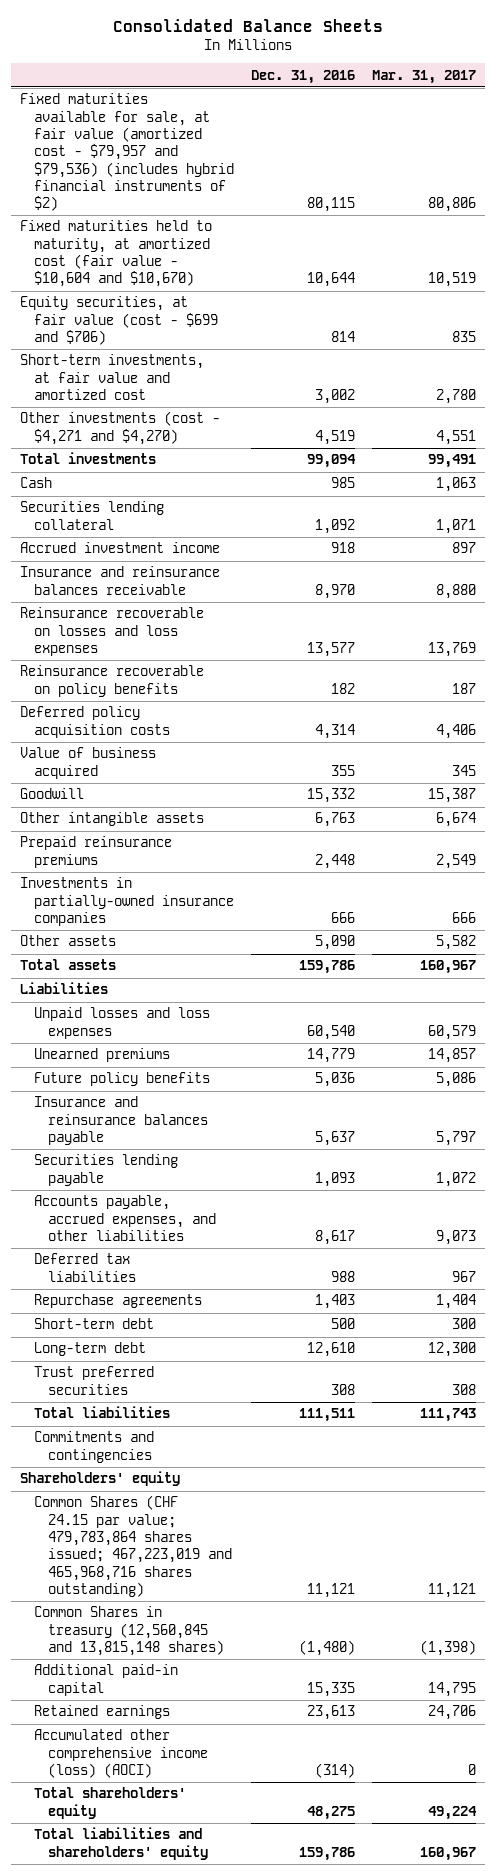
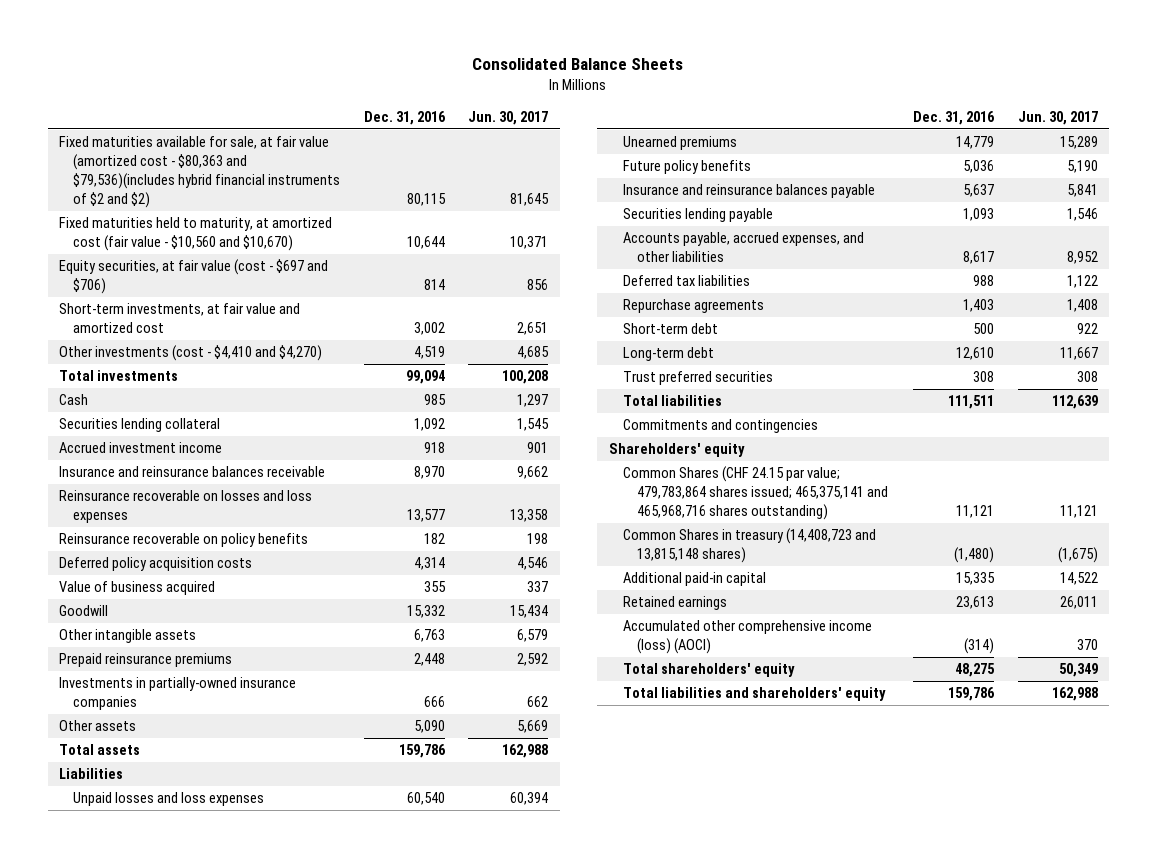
- | Dec. 31, 2016 | Mar. 31, 2017
+ | Dec. 31, 2016 | Jun. 30, 2017
- Fixed maturities available for sale, at fair value (amortized cost - $79,957 and $79,536) (includes hybrid financial instruments of $2) | 80,115 | 80,806
- Fixed maturities held to maturity, at amortized cost (fair value - $10,604 and $10,670) | 10,644 | 10,519
- Equity securities, at fair value (cost - $699 and $706) | 814 | 835
+ Fixed maturities available for sale, at fair value (amortized cost - $80,363 and $79,536)(includes hybrid financial instruments of $2 and $2) | 80,115 | 81,645
+ Fixed maturities held to maturity, at amortized cost (fair value - $10,560 and $10,670) | 10,644 | 10,371
+ Equity securities, at fair value (cost - $697 and $706) | 814 | 856
- Other investments (cost - $4,271 and $4,270) | 4,519 | 4,551
+ Other investments (cost - $4,410 and $4,270) | 4,519 | 4,685
- Common Shares (CHF 24.15 par value; 479,783,864 shares issued; 467,223,019 and 465,968,716 shares outstanding) | 11,121 | 11,121
- Common Shares in treasury (12,560,845 and 13,815,148 shares) | (1,480) | (1,398)
+ Common Shares (CHF 24.15 par value; 479,783,864 shares issued; 465,375,141 and 465,968,716 shares outstanding) | 11,121 | 11,121
+ Common Shares in treasury (14,408,723 and 13,815,148 shares) | (1,480) | (1,675)

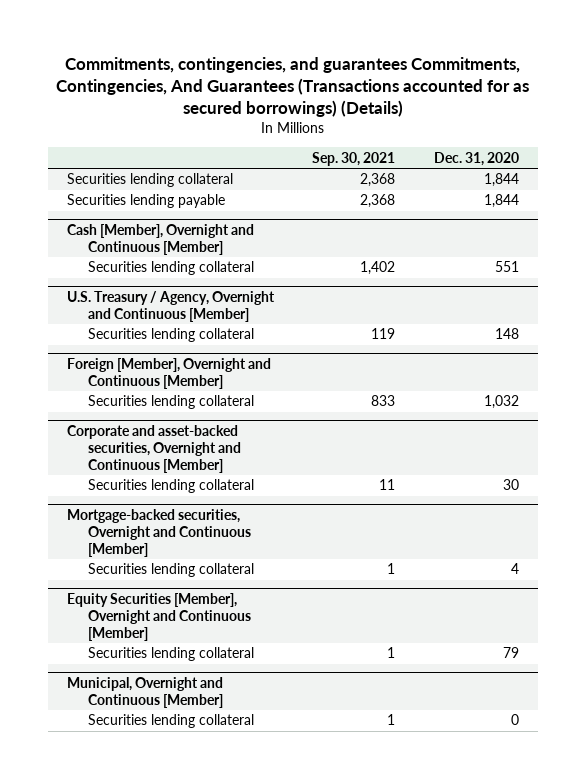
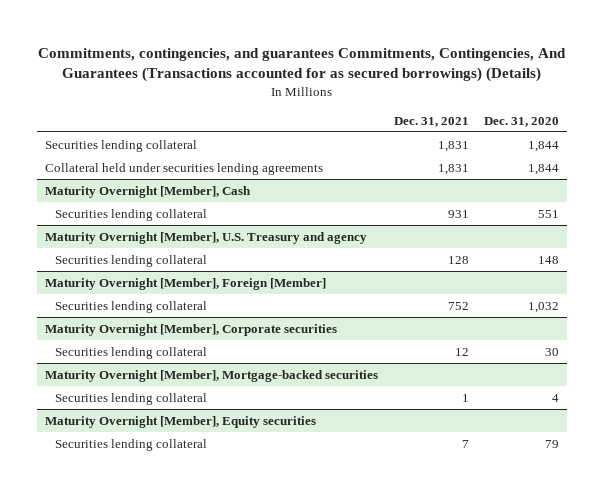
- | Sep. 30, 2021 | Dec. 31, 2020
+ | Dec. 31, 2021 | Dec. 31, 2020
- Securities lending payable | 2,368 | 1,844
- Cash [Member], Overnight and Continuous [Member]
+ Collateral held under securities lending agreements | 1,831 | 1,844
+ Maturity Overnight [Member], Cash
- U.S. Treasury / Agency, Overnight and Continuous [Member]
+ Maturity Overnight [Member], U.S. Treasury and agency
- Foreign [Member], Overnight and Continuous [Member]
+ Maturity Overnight [Member], Foreign [Member]
- Corporate and asset-backed securities, Overnight and Continuous [Member]
+ Maturity Overnight [Member], Corporate securities
- Mortgage-backed securities, Overnight and Continuous [Member]
+ Maturity Overnight [Member], Mortgage-backed securities
- Equity Securities [Member], Overnight and Continuous [Member]
+ Maturity Overnight [Member], Equity securities
- Municipal, Overnight and Continuous [Member]
- Securities lending collateral | 1 | 0

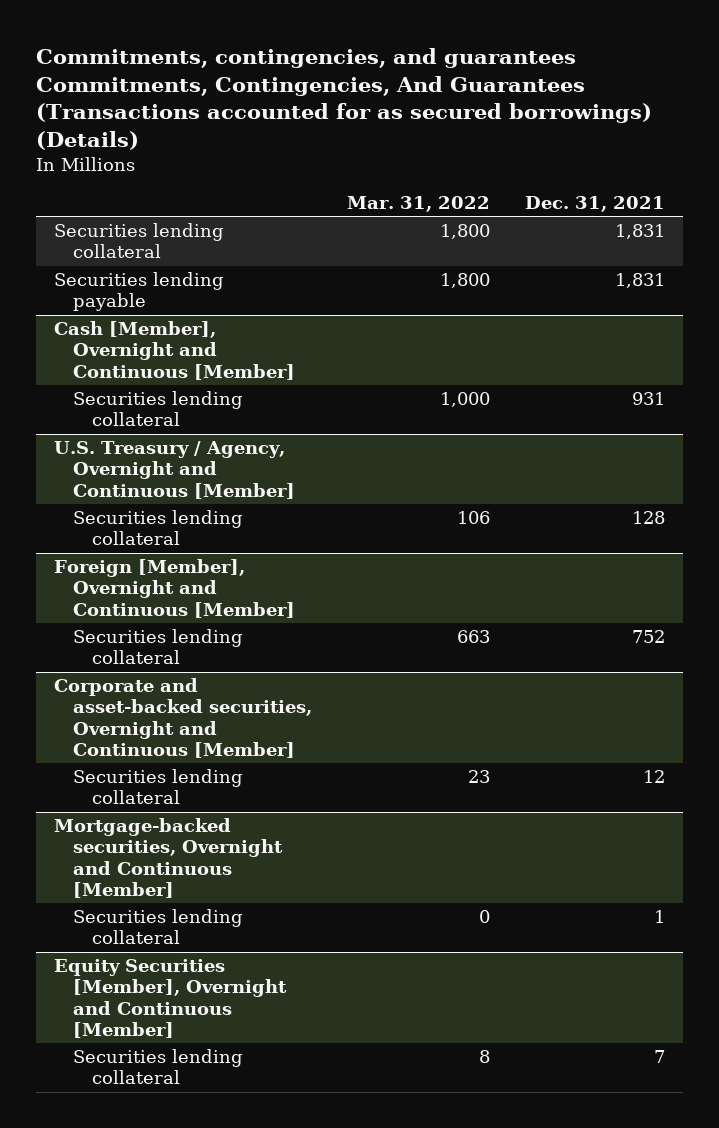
- | Dec. 31, 2021 | Dec. 31, 2020
+ | Mar. 31, 2022 | Dec. 31, 2021
- Collateral held under securities lending agreements | 1,831 | 1,844
- Maturity Overnight [Member], Cash
+ Securities lending payable | 1,800 | 1,831
+ Cash [Member], Overnight and Continuous [Member]
- Maturity Overnight [Member], U.S. Treasury and agency
+ U.S. Treasury / Agency, Overnight and Continuous [Member]
- Maturity Overnight [Member], Foreign [Member]
+ Foreign [Member], Overnight and Continuous [Member]
- Maturity Overnight [Member], Corporate securities
+ Corporate and asset-backed securities, Overnight and Continuous [Member]
- Maturity Overnight [Member], Mortgage-backed securities
+ Mortgage-backed securities, Overnight and Continuous [Member]
- Maturity Overnight [Member], Equity securities
+ Equity Securities [Member], Overnight and Continuous [Member]

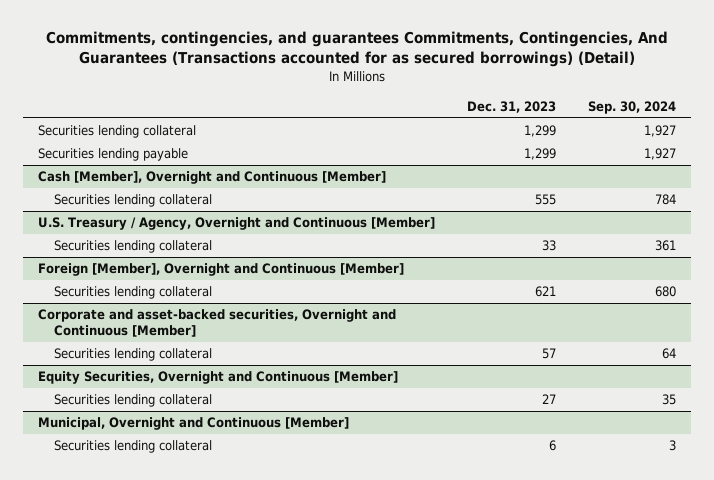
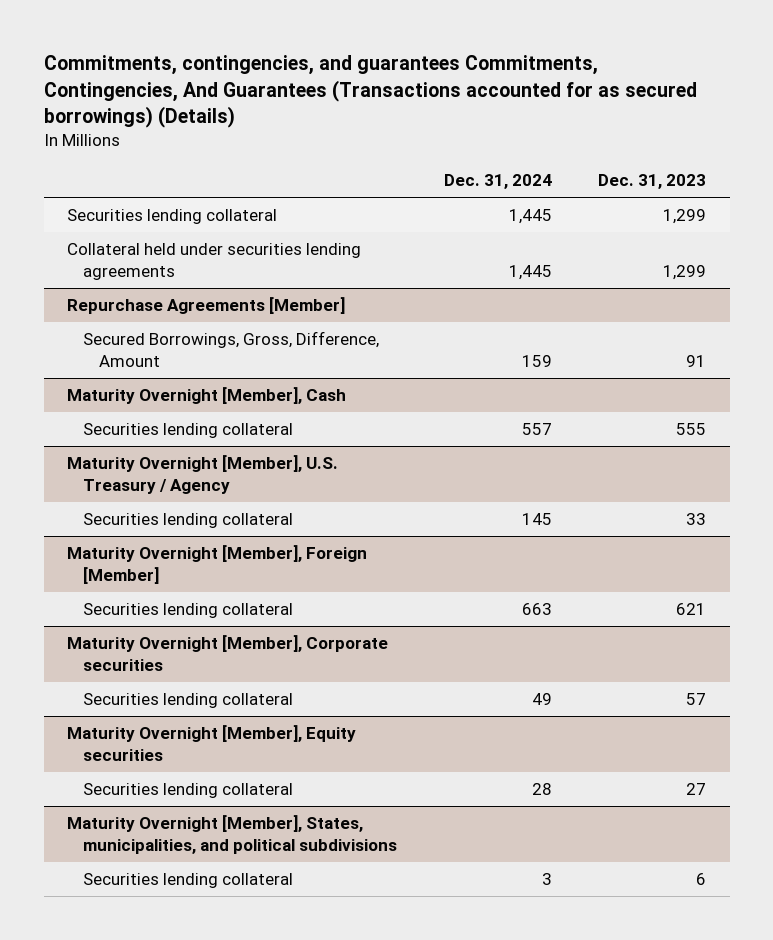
- Commitments, contingencies, and guarantees Commitments, Contingencies, And Guarantees (Transactions accounted for as secured borrowings) (Detail)
+ Commitments, contingencies, and guarantees Commitments, Contingencies, And Guarantees (Transactions accounted for as secured borrowings) (Details)
- | Dec. 31, 2023 | Sep. 30, 2024
+ | Dec. 31, 2024 | Dec. 31, 2023
- Securities lending payable | 1,299 | 1,927
- Cash [Member], Overnight and Continuous [Member]
+ Collateral held under securities lending agreements | 1,445 | 1,299
+ Repurchase Agreements [Member]
+ Secured Borrowings, Gross, Difference, Amount | 159 | 91
+ Maturity Overnight [Member], Cash
- U.S. Treasury / Agency, Overnight and Continuous [Member]
+ Maturity Overnight [Member], U.S. Treasury / Agency
- Foreign [Member], Overnight and Continuous [Member]
+ Maturity Overnight [Member], Foreign [Member]
- Corporate and asset-backed securities, Overnight and Continuous [Member]
+ Maturity Overnight [Member], Corporate securities
- Equity Securities, Overnight and Continuous [Member]
+ Maturity Overnight [Member], Equity securities
- Municipal, Overnight and Continuous [Member]
+ Maturity Overnight [Member], States, municipalities, and political subdivisions

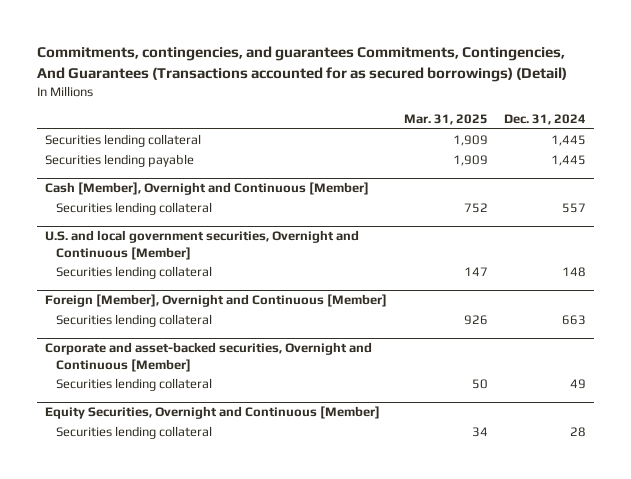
- Commitments, contingencies, and guarantees Commitments, Contingencies, And Guarantees (Transactions accounted for as secured borrowings) (Details)
+ Commitments, contingencies, and guarantees Commitments, Contingencies, And Guarantees (Transactions accounted for as secured borrowings) (Detail)
- | Dec. 31, 2024 | Dec. 31, 2023
+ | Mar. 31, 2025 | Dec. 31, 2024
- Collateral held under securities lending agreements | 1,445 | 1,299
- Repurchase Agreements [Member]
- Secured Borrowings, Gross, Difference, Amount | 159 | 91
- Maturity Overnight [Member], Cash
+ Securities lending payable | 1,909 | 1,445
+ Cash [Member], Overnight and Continuous [Member]
- Maturity Overnight [Member], U.S. Treasury / Agency
- Securities lending collateral | 145 | 33
- Maturity Overnight [Member], Foreign [Member]
+ U.S. and local government securities, Overnight and Continuous [Member]
+ Securities lending collateral | 147 | 148
+ Foreign [Member], Overnight and Continuous [Member]
- Maturity Overnight [Member], Corporate securities
+ Corporate and asset-backed securities, Overnight and Continuous [Member]
- Maturity Overnight [Member], Equity securities
+ Equity Securities, Overnight and Continuous [Member]
- Maturity Overnight [Member], States, municipalities, and political subdivisions
- Securities lending collateral | 3 | 6

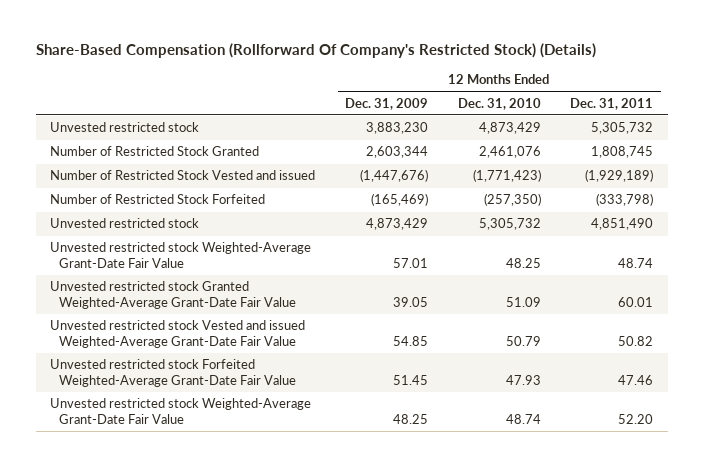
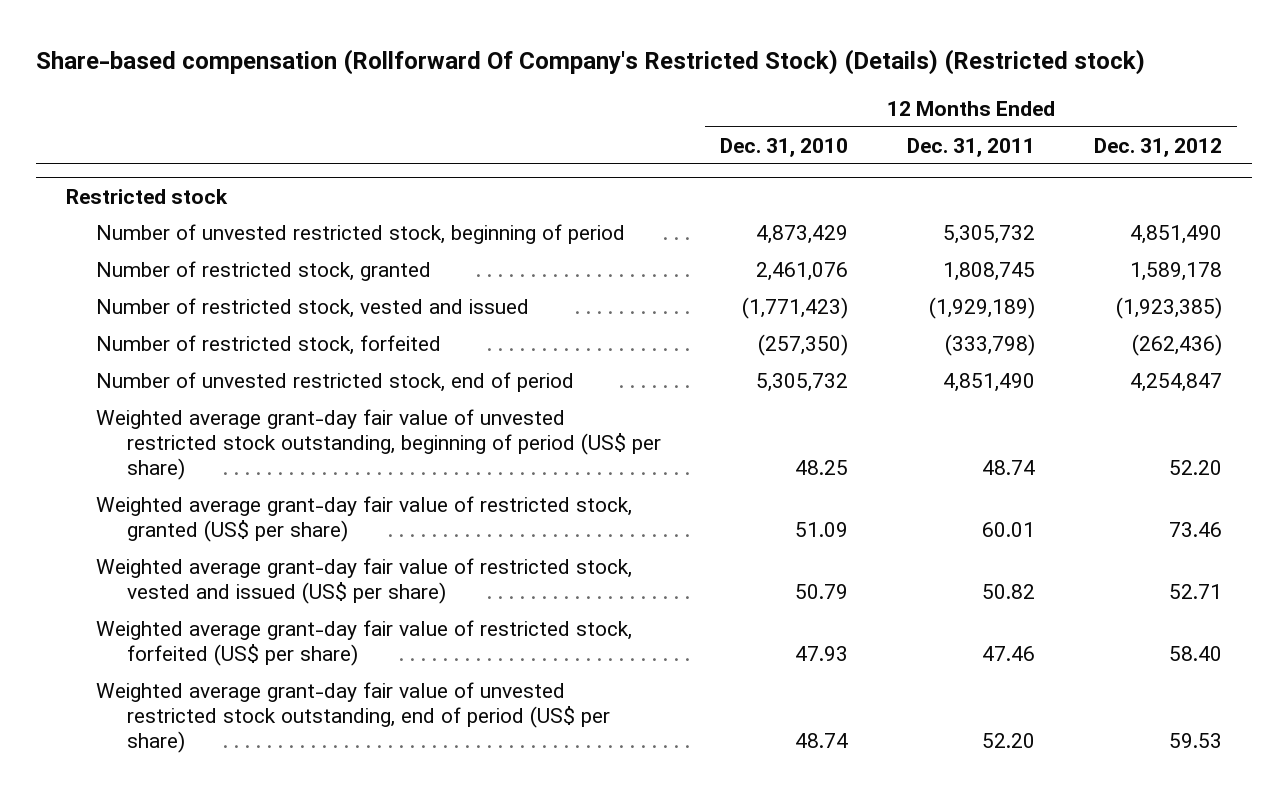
- Share-Based Compensation (Rollforward Of Company's Restricted Stock) (Details)
+ Share-based compensation (Rollforward Of Company's Restricted Stock) (Details) (Restricted stock)
- | 12 Months Ended Dec. 31, 2009 | 12 Months Ended Dec. 31, 2010 | 12 Months Ended Dec. 31, 2011
+ | 12 Months Ended Dec. 31, 2010 | 12 Months Ended Dec. 31, 2011 | 12 Months Ended Dec. 31, 2012
- Unvested restricted stock | 3,883,230 | 4,873,429 | 5,305,732
- Number of Restricted Stock Granted | 2,603,344 | 2,461,076 | 1,808,745
- Number of Restricted Stock Vested and issued | (1,447,676) | (1,771,423) | (1,929,189)
- Number of Restricted Stock Forfeited | (165,469) | (257,350) | (333,798)
- Unvested restricted stock | 4,873,429 | 5,305,732 | 4,851,490
- Unvested restricted stock Weighted-Average Grant-Date Fair Value | 57.01 | 48.25 | 48.74
- Unvested restricted stock Granted Weighted-Average Grant-Date Fair Value | 39.05 | 51.09 | 60.01
- Unvested restricted stock Vested and issued Weighted-Average Grant-Date Fair Value | 54.85 | 50.79 | 50.82
- Unvested restricted stock Forfeited Weighted-Average Grant-Date Fair Value | 51.45 | 47.93 | 47.46
- Unvested restricted stock Weighted-Average Grant-Date Fair Value | 48.25 | 48.74 | 52.20
+ Restricted stock
+ Number of unvested restricted stock, beginning of period | 4,873,429 | 5,305,732 | 4,851,490
+ Number of restricted stock, granted | 2,461,076 | 1,808,745 | 1,589,178
+ Number of restricted stock, vested and issued | (1,771,423) | (1,929,189) | (1,923,385)
+ Number of restricted stock, forfeited | (257,350) | (333,798) | (262,436)
+ Number of unvested restricted stock, end of period | 5,305,732 | 4,851,490 | 4,254,847
+ Weighted average grant-day fair value of unvested restricted stock outstanding, beginning of period (US$ per share) | 48.25 | 48.74 | 52.20
+ Weighted average grant-day fair value of restricted stock, granted (US$ per share) | 51.09 | 60.01 | 73.46
+ Weighted average grant-day fair value of restricted stock, vested and issued (US$ per share) | 50.79 | 50.82 | 52.71
+ Weighted average grant-day fair value of restricted stock, forfeited (US$ per share) | 47.93 | 47.46 | 58.40
+ Weighted average grant-day fair value of unvested restricted stock outstanding, end of period (US$ per share) | 48.74 | 52.20 | 59.53

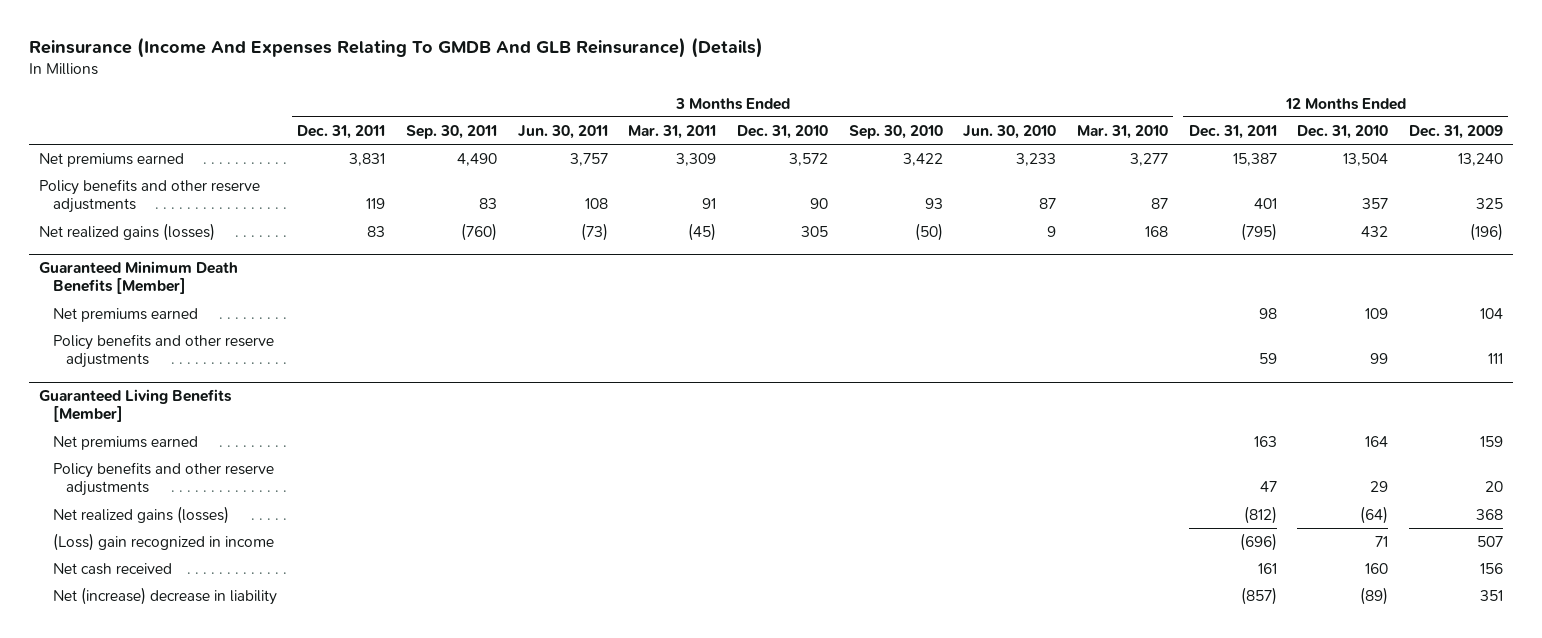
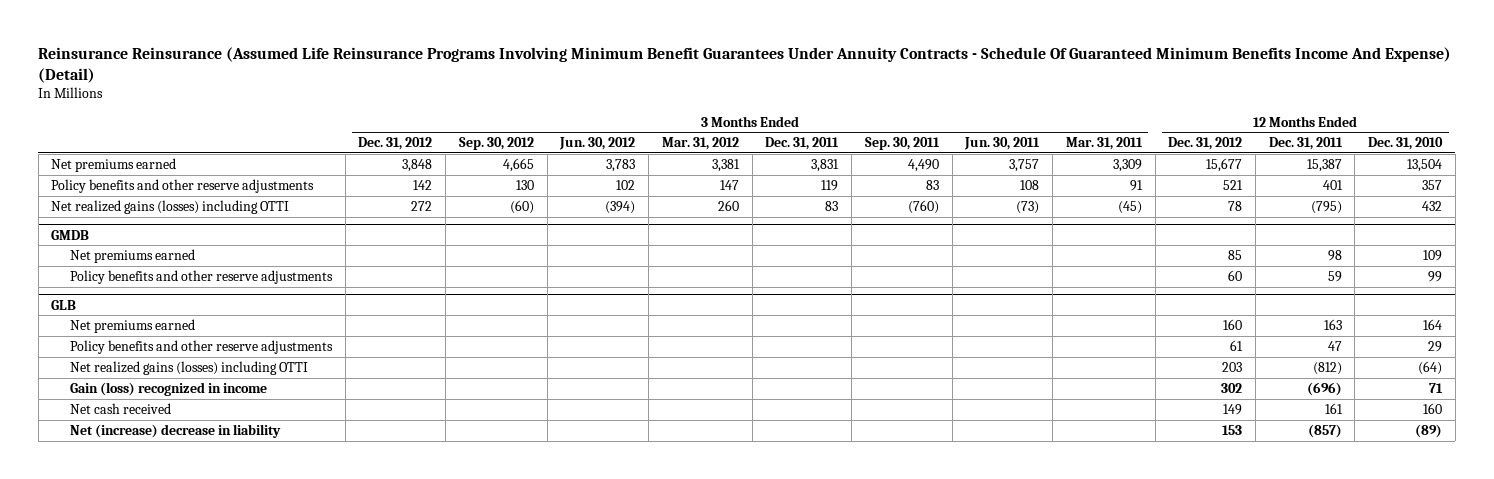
- Reinsurance (Income And Expenses Relating To GMDB And GLB Reinsurance) (Details)
+ Reinsurance Reinsurance (Assumed Life Reinsurance Programs Involving Minimum Benefit Guarantees Under Annuity Contracts - Schedule Of Guaranteed Minimum Benefits Income And Expense) (Detail)
- | 3 Months Ended Dec. 31, 2011 | 3 Months Ended Sep. 30, 2011 | 3 Months Ended Jun. 30, 2011 | 3 Months Ended Mar. 31, 2011 | 3 Months Ended Dec. 31, 2010 | 3 Months Ended Sep. 30, 2010 | 3 Months Ended Jun. 30, 2010 | 3 Months Ended Mar. 31, 2010 | 12 Months Ended Dec. 31, 2011 | 12 Months Ended Dec. 31, 2010 | 12 Months Ended Dec. 31, 2009
+ | 3 Months Ended Dec. 31, 2012 | 3 Months Ended Sep. 30, 2012 | 3 Months Ended Jun. 30, 2012 | 3 Months Ended Mar. 31, 2012 | 3 Months Ended Dec. 31, 2011 | 3 Months Ended Sep. 30, 2011 | 3 Months Ended Jun. 30, 2011 | 3 Months Ended Mar. 31, 2011 | 12 Months Ended Dec. 31, 2012 | 12 Months Ended Dec. 31, 2011 | 12 Months Ended Dec. 31, 2010
- Net realized gains (losses) | 83 | (760) | (73) | (45) | 305 | (50) | 9 | 168 | (795) | 432 | (196)
- Guaranteed Minimum Death Benefits [Member]
+ Net realized gains (losses) including OTTI | 272 | (60) | (394) | 260 | 83 | (760) | (73) | (45) | 78 | (795) | 432
+ GMDB
- Guaranteed Living Benefits [Member]
+ GLB
- Net realized gains (losses) | | | | | | | | | (812) | (64) | 368
- (Loss) gain recognized in income | | | | | | | | | (696) | 71 | 507
+ Net realized gains (losses) including OTTI | | | | | | | | | 203 | (812) | (64)
+ Gain (loss) recognized in income | | | | | | | | | 302 | (696) | 71

